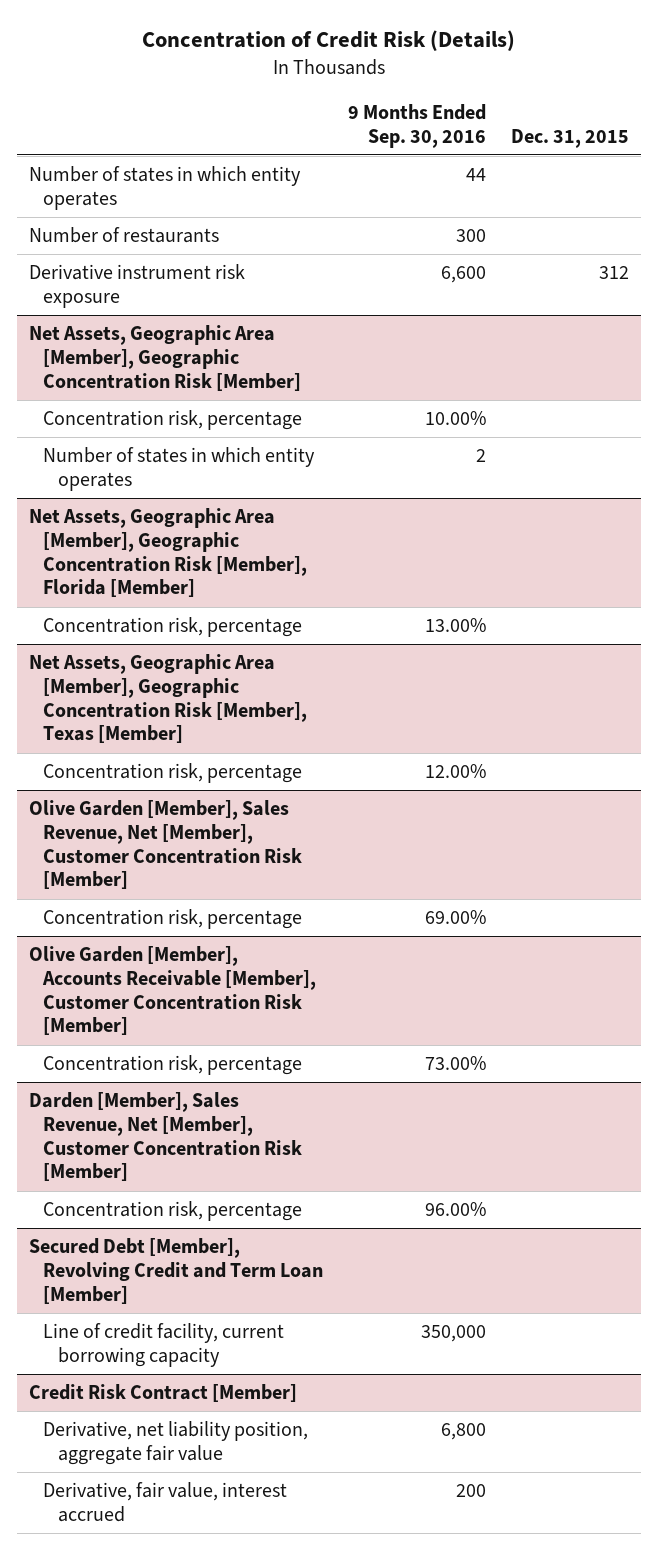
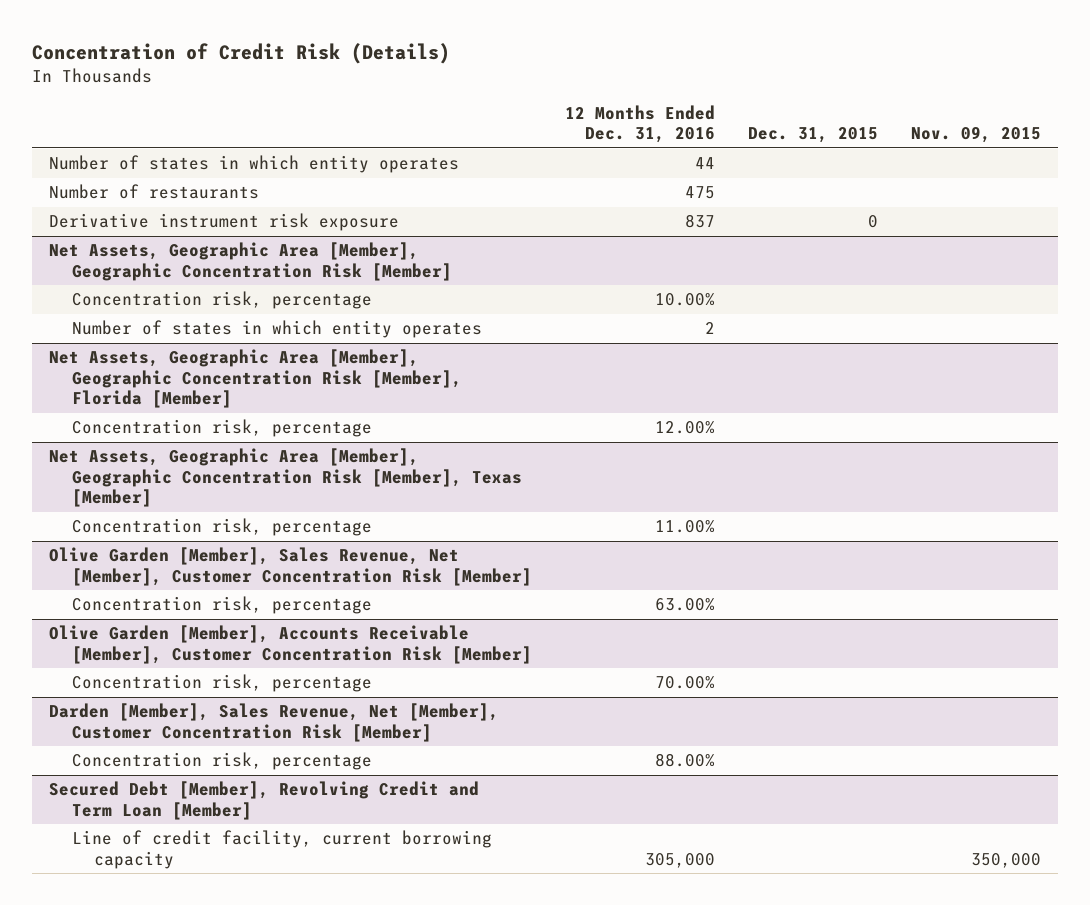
- | 9 Months Ended Sep. 30, 2016 | Dec. 31, 2015
+ | 12 Months Ended Dec. 31, 2016 | Dec. 31, 2015 | Nov. 09, 2015
- Derivative instrument risk exposure | 6,600 | 312
+ Derivative instrument risk exposure | 837 | 0 |
- Credit Risk Contract [Member]
- Derivative, net liability position, aggregate fair value | 6,800 |
- Derivative, fair value, interest accrued | 200 |

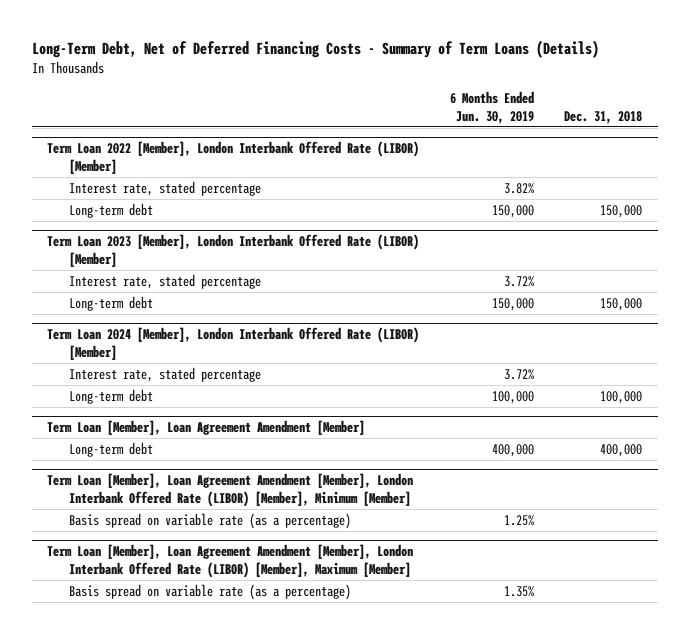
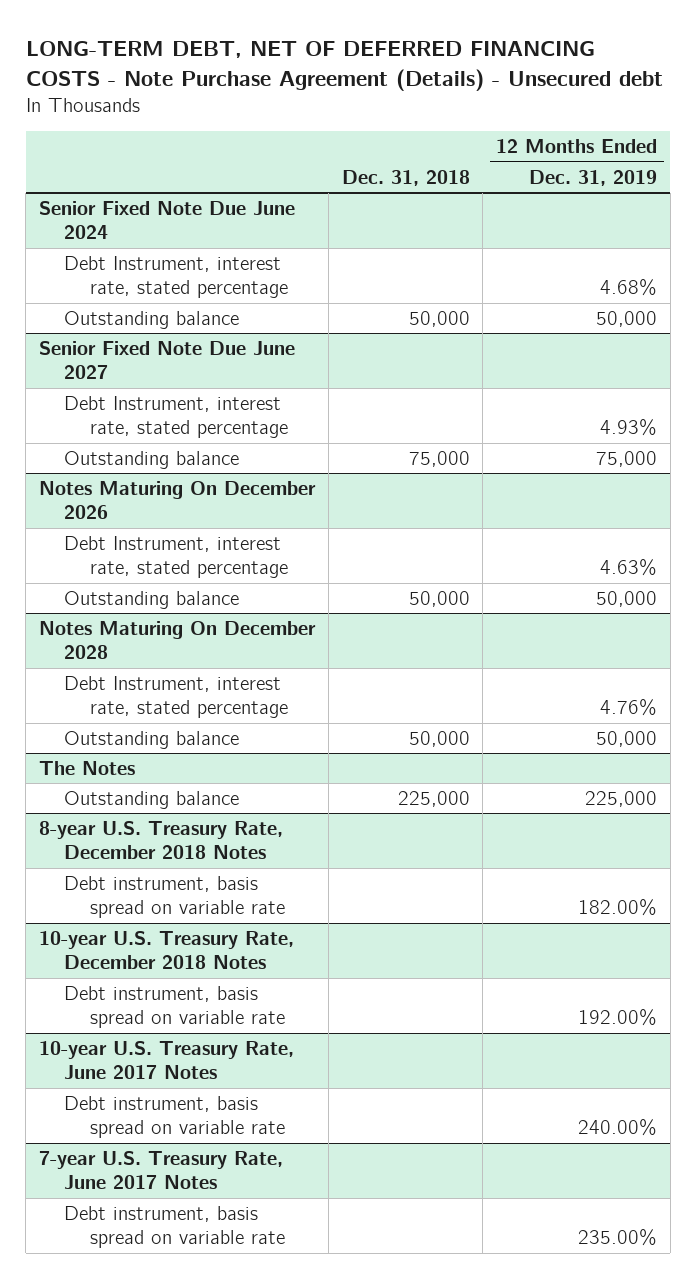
- Long-Term Debt, Net of Deferred Financing Costs - Summary of Term Loans (Details)
+ LONG-TERM DEBT, NET OF DEFERRED FINANCING COSTS - Note Purchase Agreement (Details) - Unsecured debt
- | 6 Months Ended Jun. 30, 2019 | Dec. 31, 2018
+ | Dec. 31, 2018 | 12 Months Ended Dec. 31, 2019
- Term Loan 2022 [Member], London Interbank Offered Rate (LIBOR) [Member]
- Interest rate, stated percentage | 3.82% |
- Long-term debt | 150,000 | 150,000
- Term Loan 2023 [Member], London Interbank Offered Rate (LIBOR) [Member]
- Interest rate, stated percentage | 3.72% |
- Long-term debt | 150,000 | 150,000
- Term Loan 2024 [Member], London Interbank Offered Rate (LIBOR) [Member]
- Interest rate, stated percentage | 3.72% |
- Long-term debt | 100,000 | 100,000
- Term Loan [Member], Loan Agreement Amendment [Member]
- Long-term debt | 400,000 | 400,000
- Term Loan [Member], Loan Agreement Amendment [Member], London Interbank Offered Rate (LIBOR) [Member], Minimum [Member]
- Basis spread on variable rate (as a percentage) | 1.25% |
- Term Loan [Member], Loan Agreement Amendment [Member], London Interbank Offered Rate (LIBOR) [Member], Maximum [Member]
- Basis spread on variable rate (as a percentage) | 1.35% |
+ Senior Fixed Note Due June 2024
+ Debt Instrument, interest rate, stated percentage | | 4.68%
+ Outstanding balance | 50,000 | 50,000
+ Senior Fixed Note Due June 2027
+ Debt Instrument, interest rate, stated percentage | | 4.93%
+ Outstanding balance | 75,000 | 75,000
+ Notes Maturing On December 2026
+ Debt Instrument, interest rate, stated percentage | | 4.63%
+ Outstanding balance | 50,000 | 50,000
+ Notes Maturing On December 2028
+ Debt Instrument, interest rate, stated percentage | | 4.76%
+ Outstanding balance | 50,000 | 50,000
+ The Notes
+ Outstanding balance | 225,000 | 225,000
+ 8-year U.S. Treasury Rate, December 2018 Notes
+ Debt instrument, basis spread on variable rate | | 182.00%
+ 10-year U.S. Treasury Rate, December 2018 Notes
+ Debt instrument, basis spread on variable rate | | 192.00%
+ 10-year U.S. Treasury Rate, June 2017 Notes
+ Debt instrument, basis spread on variable rate | | 240.00%
+ 7-year U.S. Treasury Rate, June 2017 Notes
+ Debt instrument, basis spread on variable rate | | 235.00%

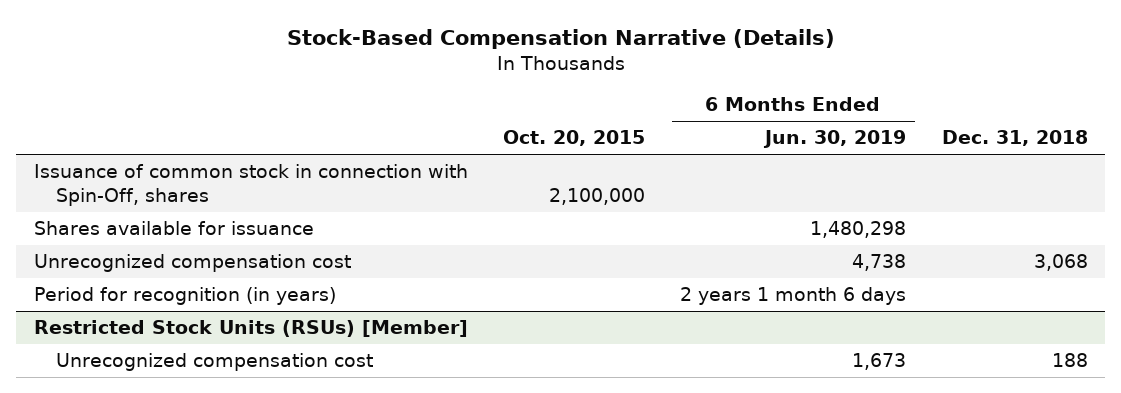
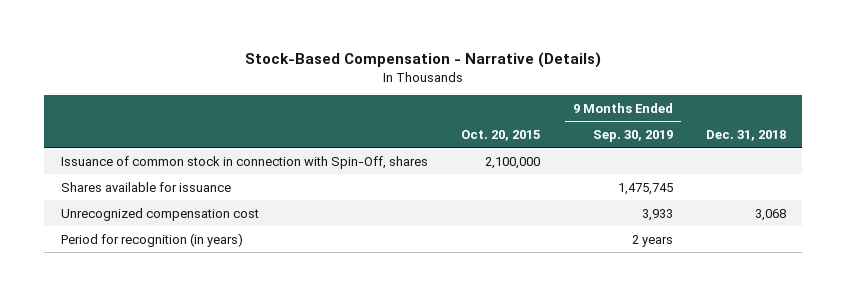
- Stock-Based Compensation Narrative (Details)
+ Stock-Based Compensation - Narrative (Details)
- | Oct. 20, 2015 | 6 Months Ended Jun. 30, 2019 | Dec. 31, 2018
+ | Oct. 20, 2015 | 9 Months Ended Sep. 30, 2019 | Dec. 31, 2018
- Restricted Stock Units (RSUs) [Member]
- Unrecognized compensation cost | | 1,673 | 188

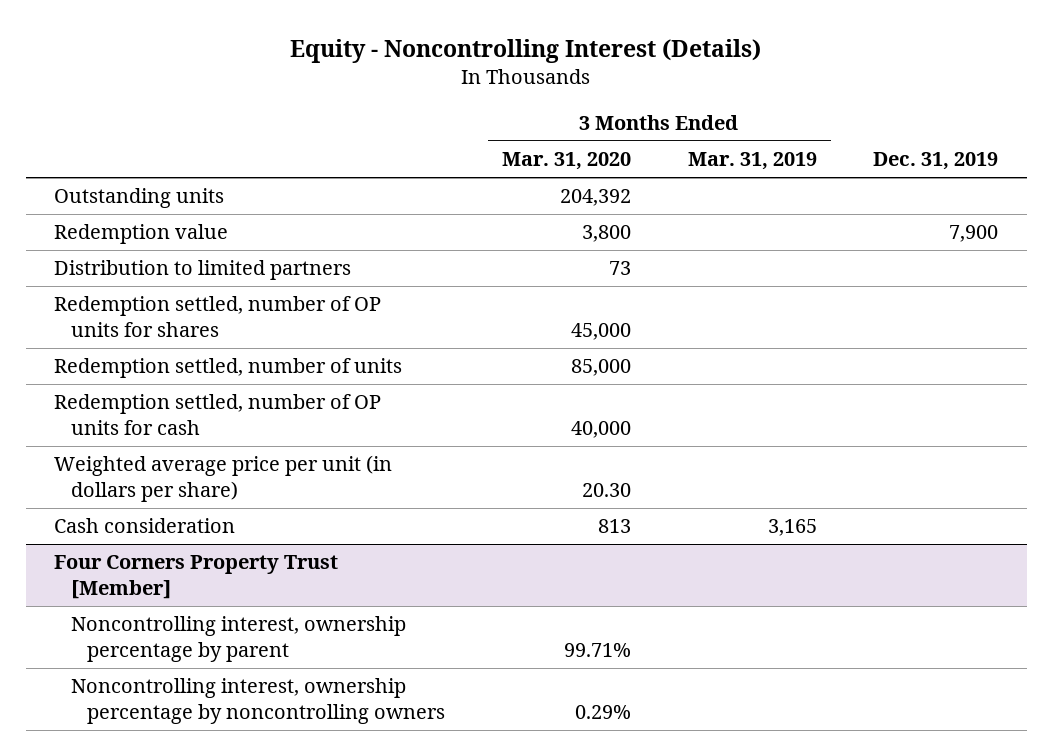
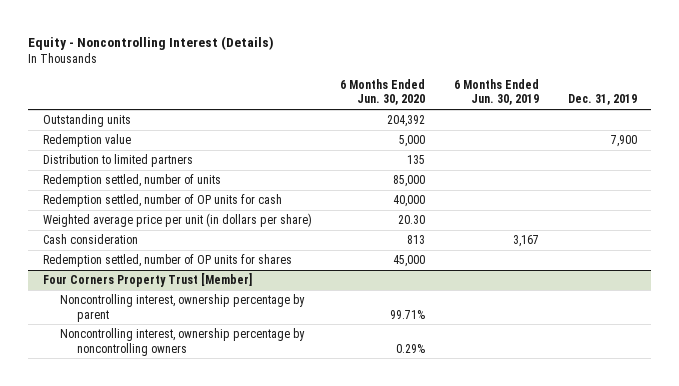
- | 3 Months Ended Mar. 31, 2020 | 3 Months Ended Mar. 31, 2019 | Dec. 31, 2019
+ | 6 Months Ended Jun. 30, 2020 | 6 Months Ended Jun. 30, 2019 | Dec. 31, 2019
moved down: Redemption settled, number of OP units for shares | 45,000 | |

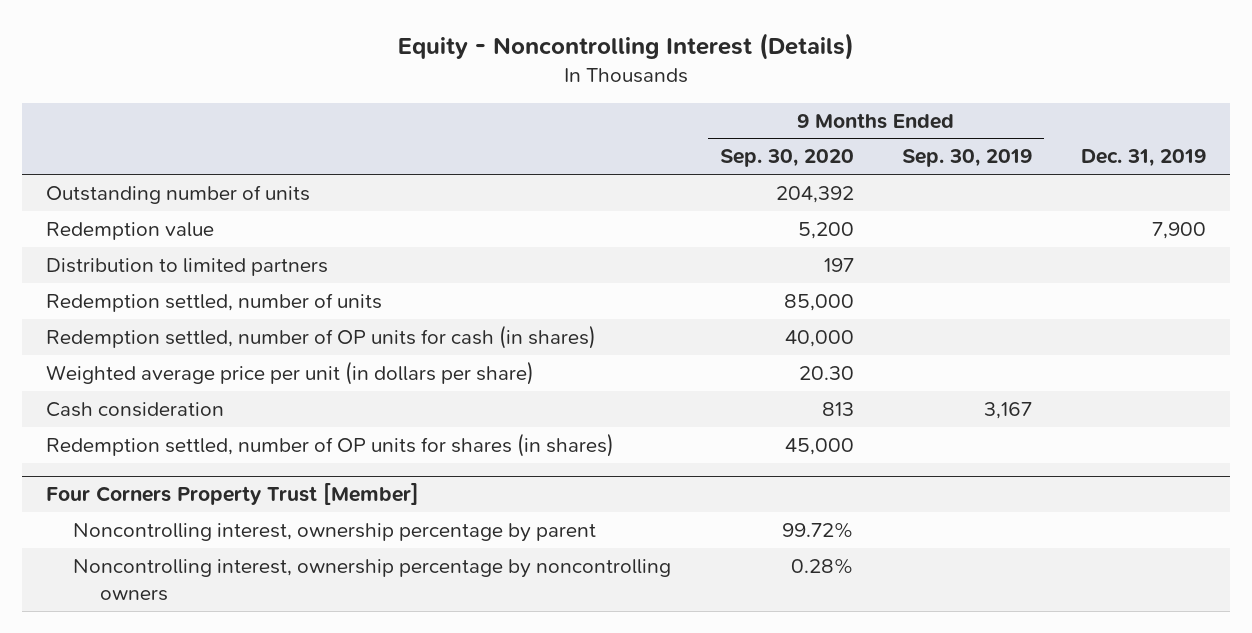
- | 6 Months Ended Jun. 30, 2020 | 6 Months Ended Jun. 30, 2019 | Dec. 31, 2019
+ | 9 Months Ended Sep. 30, 2020 | 9 Months Ended Sep. 30, 2019 | Dec. 31, 2019
- Outstanding units | 204,392 | |
+ Outstanding number of units | 204,392 | |
- Redemption settled, number of OP units for cash | 40,000 | |
+ Redemption settled, number of OP units for cash (in shares) | 40,000 | |
- Redemption settled, number of OP units for shares | 45,000 | |
+ Redemption settled, number of OP units for shares (in shares) | 45,000 | |

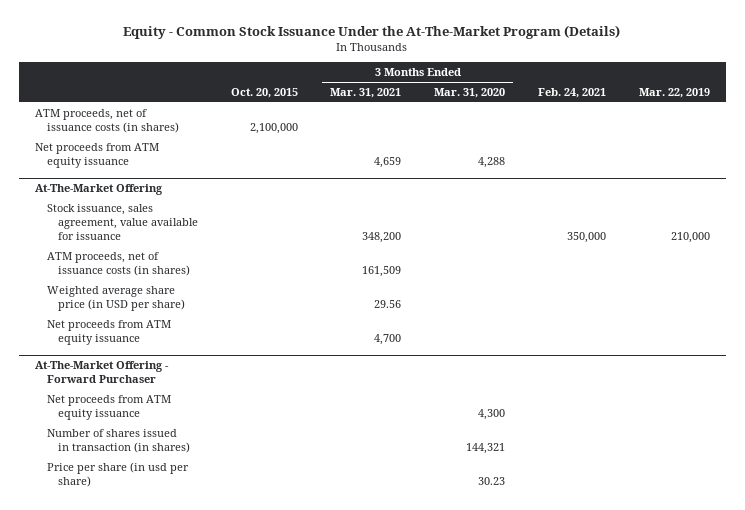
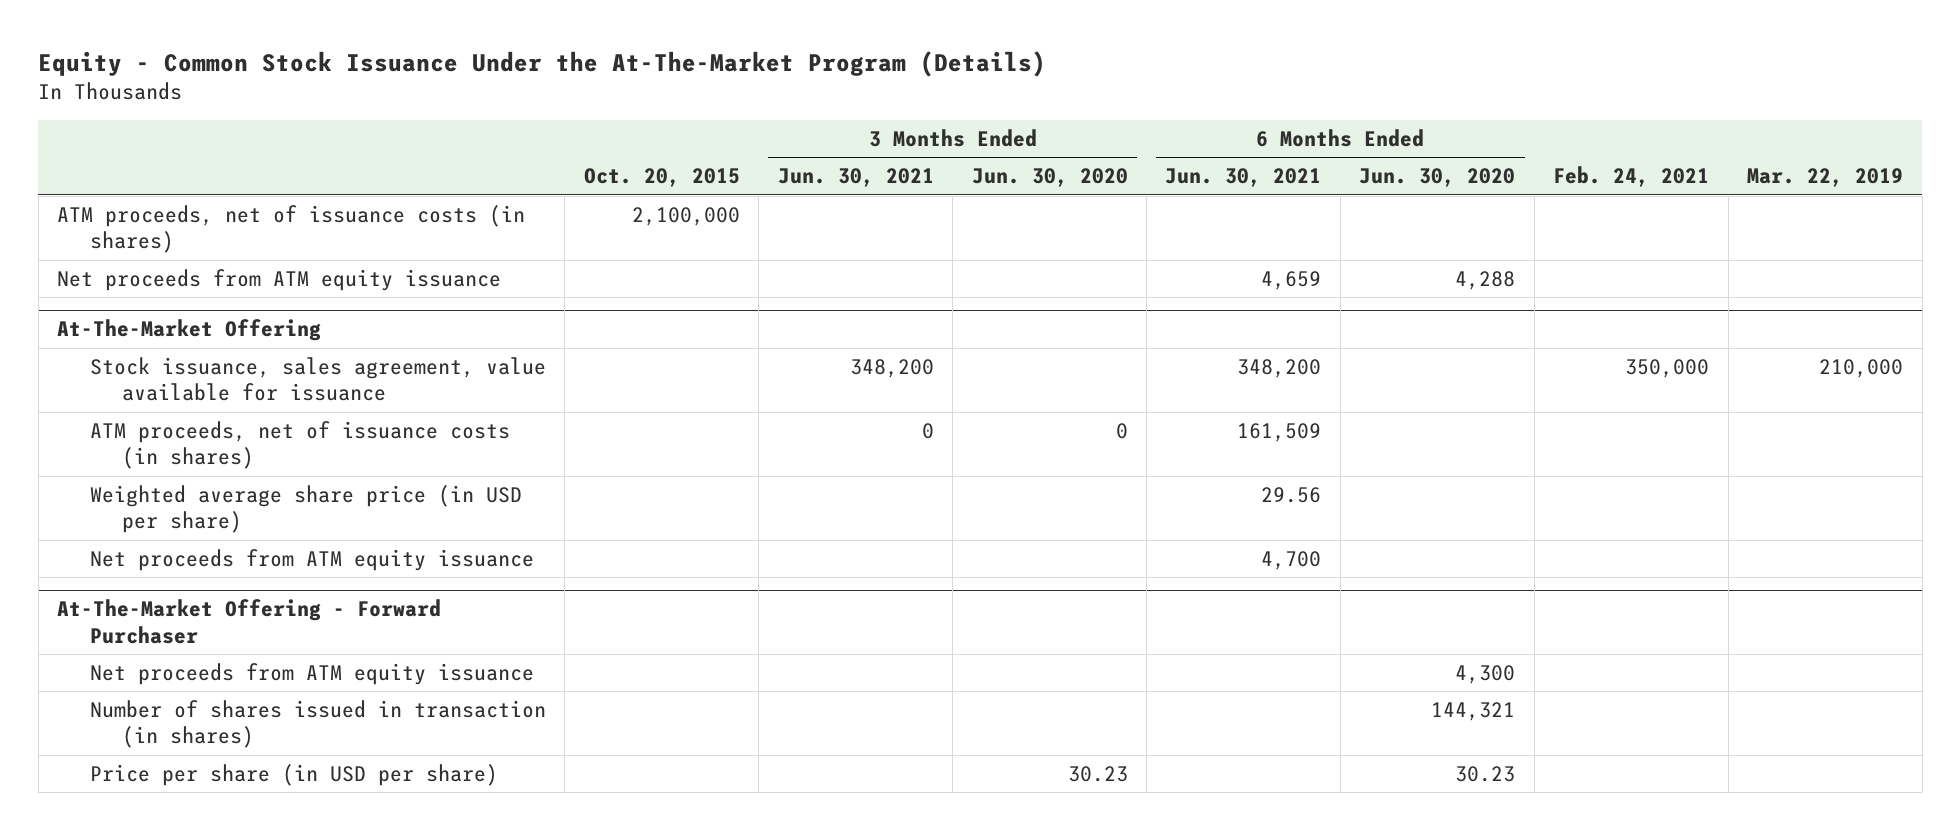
- | Oct. 20, 2015 | 3 Months Ended Mar. 31, 2021 | 3 Months Ended Mar. 31, 2020 | Feb. 24, 2021 | Mar. 22, 2019
+ | Oct. 20, 2015 | 3 Months Ended Jun. 30, 2021 | 3 Months Ended Jun. 30, 2020 | 6 Months Ended Jun. 30, 2021 | 6 Months Ended Jun. 30, 2020 | Feb. 24, 2021 | Mar. 22, 2019
@ At-The-Market Offering - Forward Purchaser
- Price per share (in usd per share) | | | 30.23 | |
+ Price per share (in USD per share) | | | 30.23 | | 30.23 | |

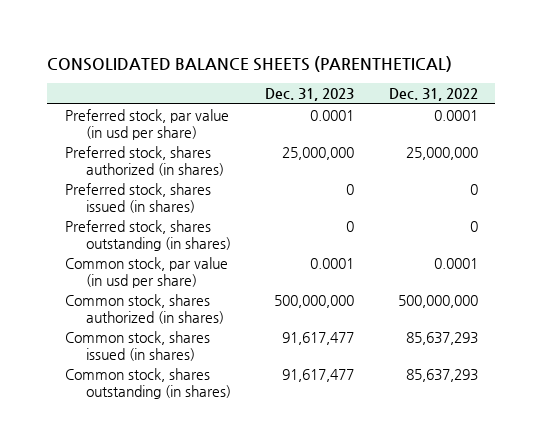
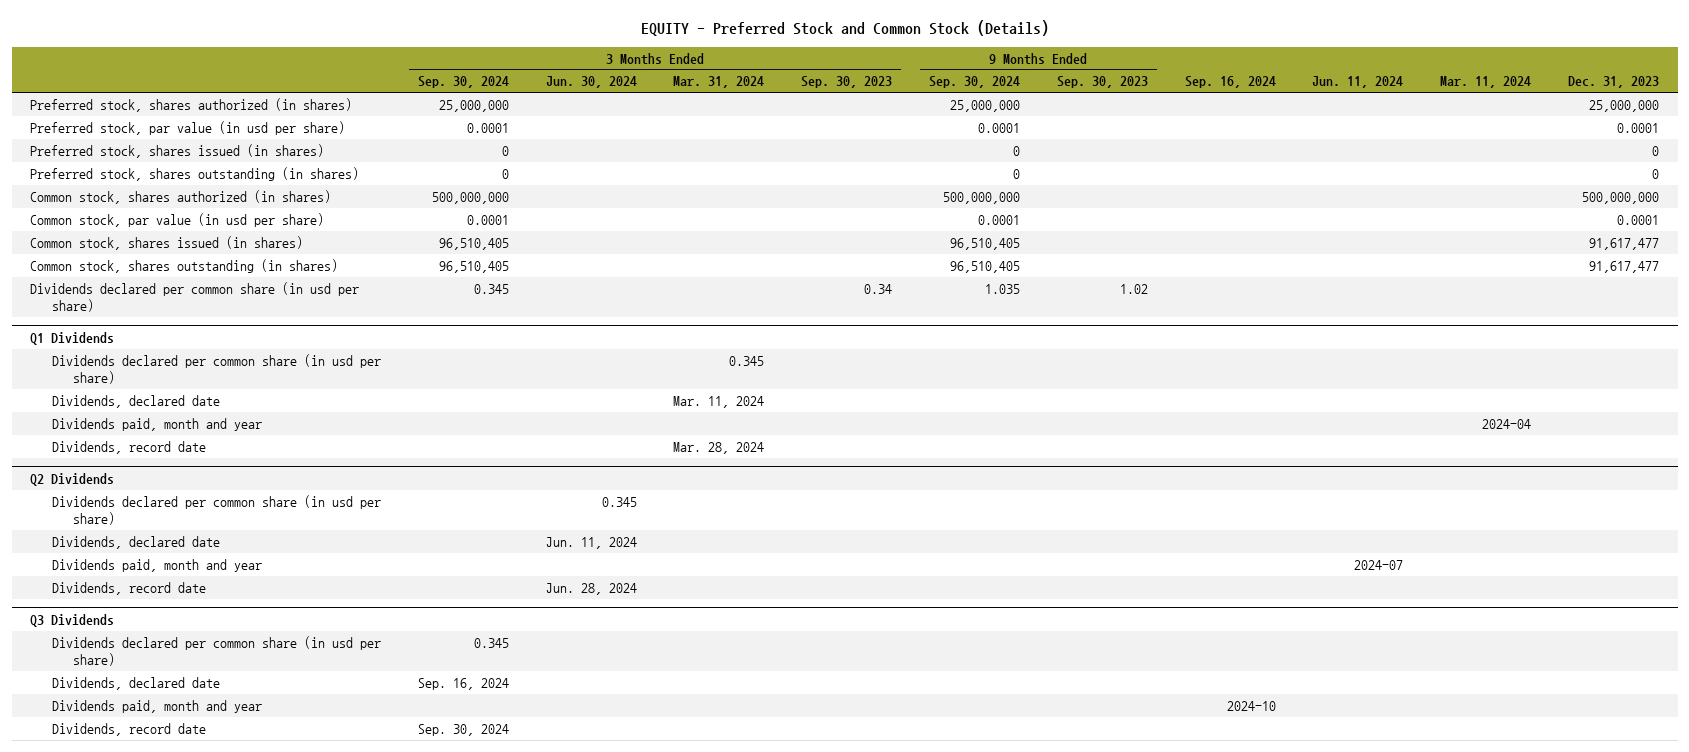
- CONSOLIDATED BALANCE SHEETS (PARENTHETICAL)
+ EQUITY - Preferred Stock and Common Stock (Details)
- | Dec. 31, 2023 | Dec. 31, 2022
+ | 3 Months Ended Sep. 30, 2024 | 3 Months Ended Jun. 30, 2024 | 3 Months Ended Mar. 31, 2024 | 3 Months Ended Sep. 30, 2023 | 9 Months Ended Sep. 30, 2024 | 9 Months Ended Sep. 30, 2023 | Sep. 16, 2024 | Jun. 11, 2024 | Mar. 11, 2024 | Dec. 31, 2023
moved down: Preferred stock, par value (in usd per share) | 0.0001 | | | | 0.0001 | | | | | 0.0001
moved down: Common stock, par value (in usd per share) | 0.0001 | | | | 0.0001 | | | | | 0.0001
+ Dividends declared per common share (in usd per share) | 0.345 | | | 0.34 | 1.035 | 1.02 | | | |
+ Q1 Dividends
+ Dividends declared per common share (in usd per share) | | | 0.345 | | | | | | |
+ Dividends, declared date | | | Mar. 11, 2024 | | | | | | |
+ Dividends paid, month and year | | | | | | | | | 2024-04 |
+ Dividends, record date | | | Mar. 28, 2024 | | | | | | |
+ Q2 Dividends
+ Dividends declared per common share (in usd per share) | | 0.345 | | | | | | | |
+ Dividends, declared date | | Jun. 11, 2024 | | | | | | | |
+ Dividends paid, month and year | | | | | | | | 2024-07 | |
+ Dividends, record date | | Jun. 28, 2024 | | | | | | | |
+ Q3 Dividends
+ Dividends declared per common share (in usd per share) | 0.345 | | | | | | | | |
+ Dividends, declared date | Sep. 16, 2024 | | | | | | | | |
+ Dividends paid, month and year | | | | | | | 2024-10 | | |
+ Dividends, record date | Sep. 30, 2024 | | | | | | | | |

